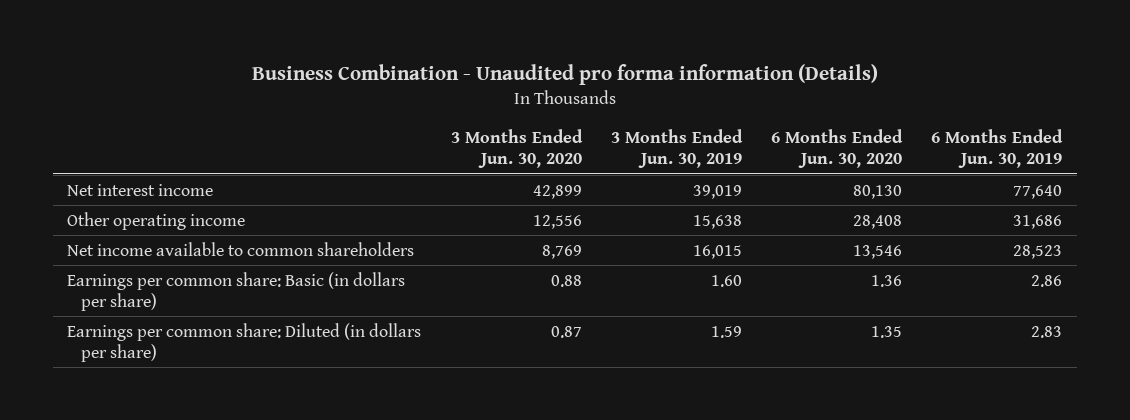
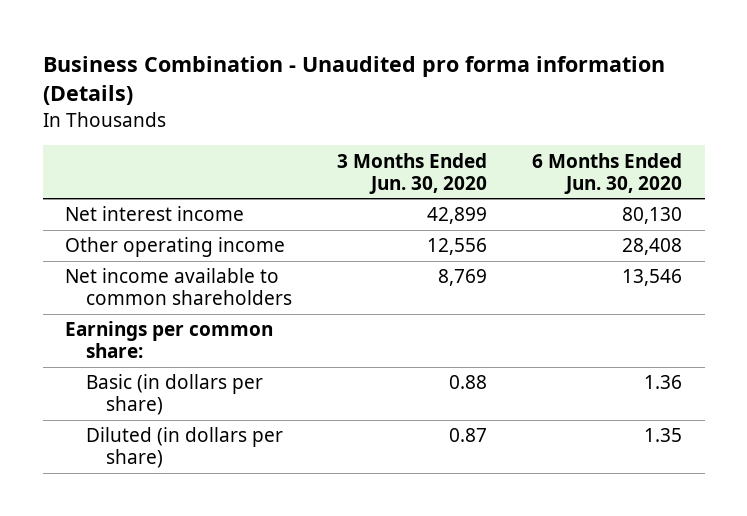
- | 3 Months Ended Jun. 30, 2020 | 3 Months Ended Jun. 30, 2019 | 6 Months Ended Jun. 30, 2020 | 6 Months Ended Jun. 30, 2019
+ | 3 Months Ended Jun. 30, 2020 | 6 Months Ended Jun. 30, 2020
- Earnings per common share: Basic (in dollars per share) | 0.88 | 1.60 | 1.36 | 2.86
- Earnings per common share: Diluted (in dollars per share) | 0.87 | 1.59 | 1.35 | 2.83
+ Earnings per common share:
+ Basic (in dollars per share) | 0.88 | 1.36
+ Diluted (in dollars per share) | 0.87 | 1.35

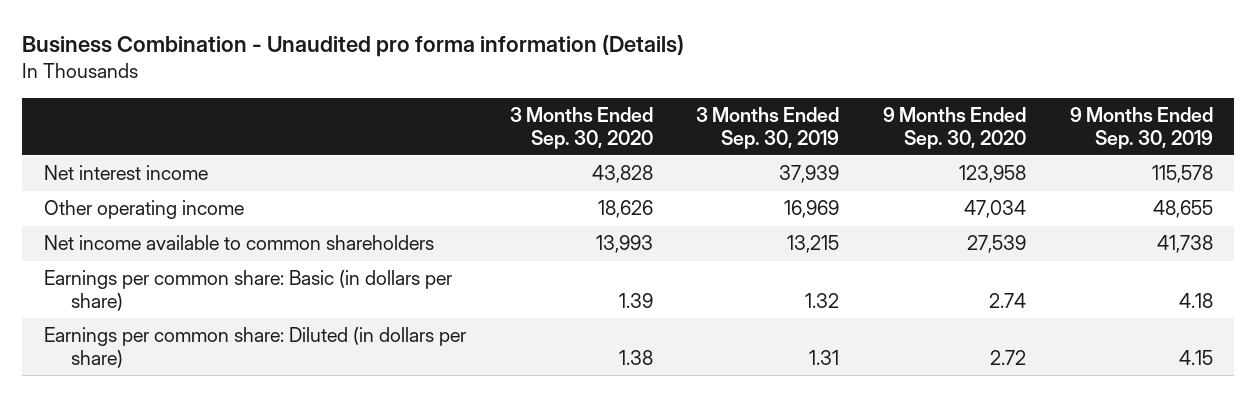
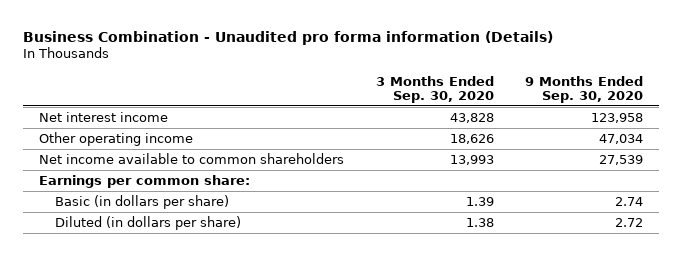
- | 3 Months Ended Sep. 30, 2020 | 3 Months Ended Sep. 30, 2019 | 9 Months Ended Sep. 30, 2020 | 9 Months Ended Sep. 30, 2019
+ | 3 Months Ended Sep. 30, 2020 | 9 Months Ended Sep. 30, 2020
- Earnings per common share: Basic (in dollars per share) | 1.39 | 1.32 | 2.74 | 4.18
- Earnings per common share: Diluted (in dollars per share) | 1.38 | 1.31 | 2.72 | 4.15
+ Earnings per common share:
+ Basic (in dollars per share) | 1.39 | 2.74
+ Diluted (in dollars per share) | 1.38 | 2.72

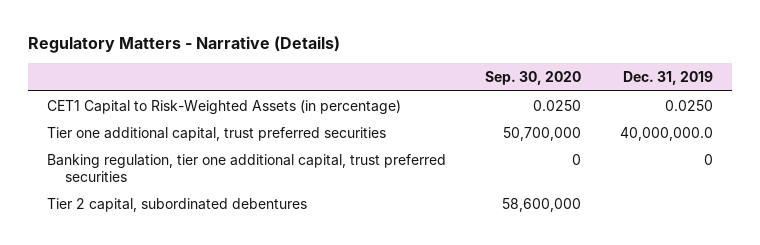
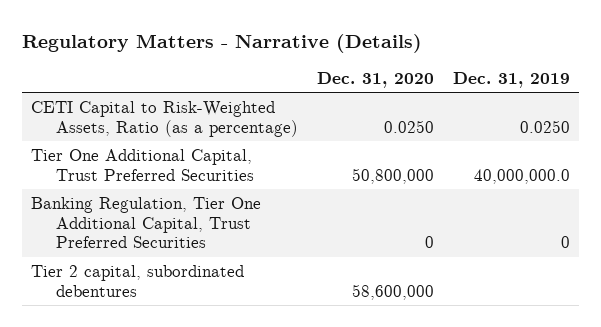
- | Sep. 30, 2020 | Dec. 31, 2019
+ | Dec. 31, 2020 | Dec. 31, 2019
- CET1 Capital to Risk-Weighted Assets (in percentage) | 0.0250 | 0.0250
- Tier one additional capital, trust preferred securities | 50,700,000 | 40,000,000.0
- Banking regulation, tier one additional capital, trust preferred securities | 0 | 0
+ CETI Capital to Risk-Weighted Assets, Ratio (as a percentage) | 0.0250 | 0.0250
+ Tier One Additional Capital, Trust Preferred Securities | 50,800,000 | 40,000,000.0
+ Banking Regulation, Tier One Additional Capital, Trust Preferred Securities | 0 | 0

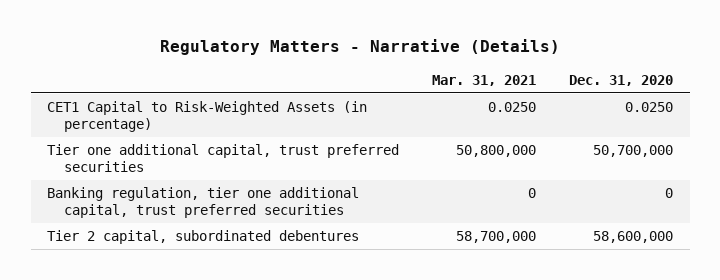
- | Dec. 31, 2020 | Dec. 31, 2019
+ | Mar. 31, 2021 | Dec. 31, 2020
- CETI Capital to Risk-Weighted Assets, Ratio (as a percentage) | 0.0250 | 0.0250
- Tier One Additional Capital, Trust Preferred Securities | 50,800,000 | 40,000,000.0
- Banking Regulation, Tier One Additional Capital, Trust Preferred Securities | 0 | 0
+ CET1 Capital to Risk-Weighted Assets (in percentage) | 0.0250 | 0.0250
+ Tier one additional capital, trust preferred securities | 50,800,000 | 50,700,000
+ Banking regulation, tier one additional capital, trust preferred securities | 0 | 0

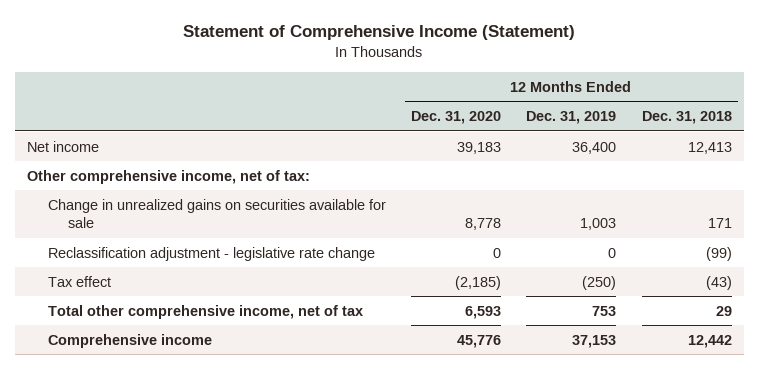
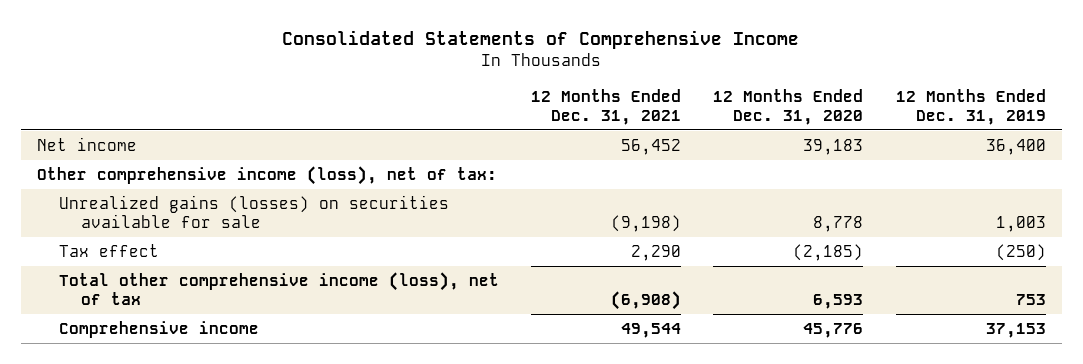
- Statement of Comprehensive Income (Statement)
+ Consolidated Statements of Comprehensive Income
- | 12 Months Ended Dec. 31, 2020 | 12 Months Ended Dec. 31, 2019 | 12 Months Ended Dec. 31, 2018
+ | 12 Months Ended Dec. 31, 2021 | 12 Months Ended Dec. 31, 2020 | 12 Months Ended Dec. 31, 2019
- Other comprehensive income, net of tax:
- Change in unrealized gains on securities available for sale | 8,778 | 1,003 | 171
- Reclassification adjustment - legislative rate change | 0 | 0 | (99)
+ Other comprehensive income (loss), net of tax:
+ Unrealized gains (losses) on securities available for sale | (9,198) | 8,778 | 1,003
- Total other comprehensive income, net of tax | 6,593 | 753 | 29
+ Total other comprehensive income (loss), net of tax | (6,908) | 6,593 | 753

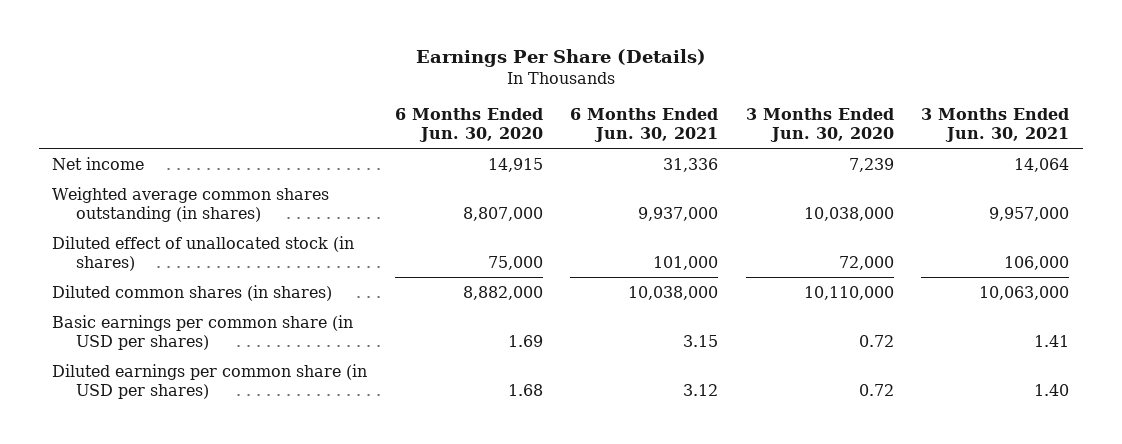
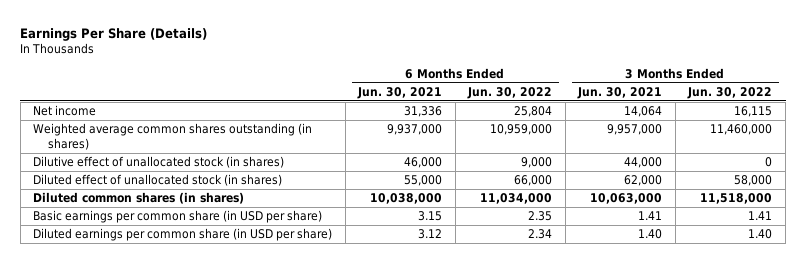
- | 6 Months Ended Jun. 30, 2020 | 6 Months Ended Jun. 30, 2021 | 3 Months Ended Jun. 30, 2020 | 3 Months Ended Jun. 30, 2021
+ | 6 Months Ended Jun. 30, 2021 | 6 Months Ended Jun. 30, 2022 | 3 Months Ended Jun. 30, 2021 | 3 Months Ended Jun. 30, 2022
- Diluted effect of unallocated stock (in shares) | 75,000 | 101,000 | 72,000 | 106,000
+ Dilutive effect of unallocated stock (in shares) | 46,000 | 9,000 | 44,000 | 0
+ Diluted effect of unallocated stock (in shares) | 55,000 | 66,000 | 62,000 | 58,000
- Basic earnings per common share (in USD per shares) | 1.69 | 3.15 | 0.72 | 1.41
- Diluted earnings per common share (in USD per shares) | 1.68 | 3.12 | 0.72 | 1.40
+ Basic earnings per common share (in USD per share) | 3.15 | 2.35 | 1.41 | 1.41
+ Diluted earnings per common share (in USD per share) | 3.12 | 2.34 | 1.40 | 1.40

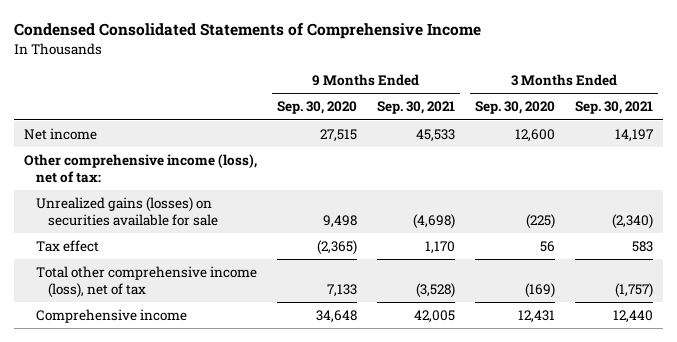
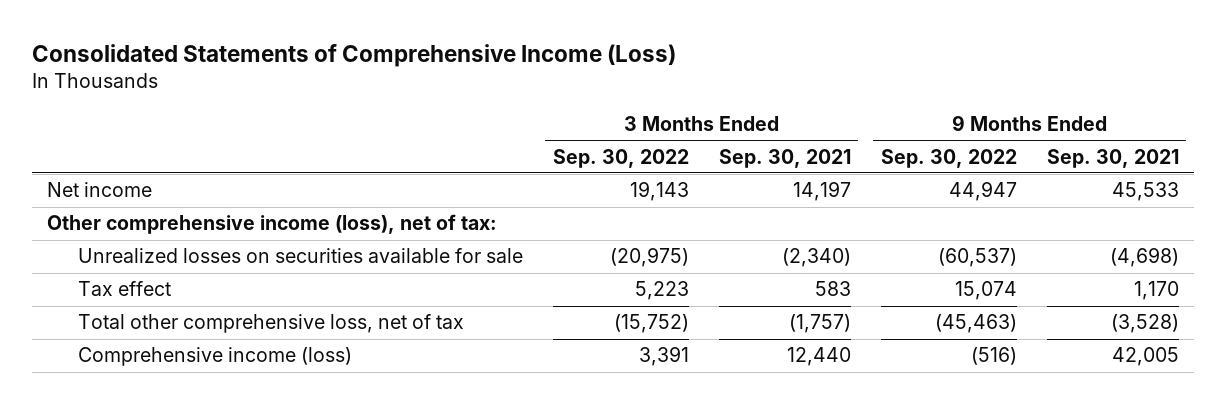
- Condensed Consolidated Statements of Comprehensive Income
+ Consolidated Statements of Comprehensive Income (Loss)
- | 9 Months Ended Sep. 30, 2020 | 9 Months Ended Sep. 30, 2021 | 3 Months Ended Sep. 30, 2020 | 3 Months Ended Sep. 30, 2021
+ | 3 Months Ended Sep. 30, 2022 | 3 Months Ended Sep. 30, 2021 | 9 Months Ended Sep. 30, 2022 | 9 Months Ended Sep. 30, 2021
- Unrealized gains (losses) on securities available for sale | 9,498 | (4,698) | (225) | (2,340)
+ Unrealized losses on securities available for sale | (20,975) | (2,340) | (60,537) | (4,698)
- Total other comprehensive income (loss), net of tax | 7,133 | (3,528) | (169) | (1,757)
- Comprehensive income | 34,648 | 42,005 | 12,431 | 12,440
+ Total other comprehensive loss, net of tax | (15,752) | (1,757) | (45,463) | (3,528)
+ Comprehensive income (loss) | 3,391 | 12,440 | (516) | 42,005

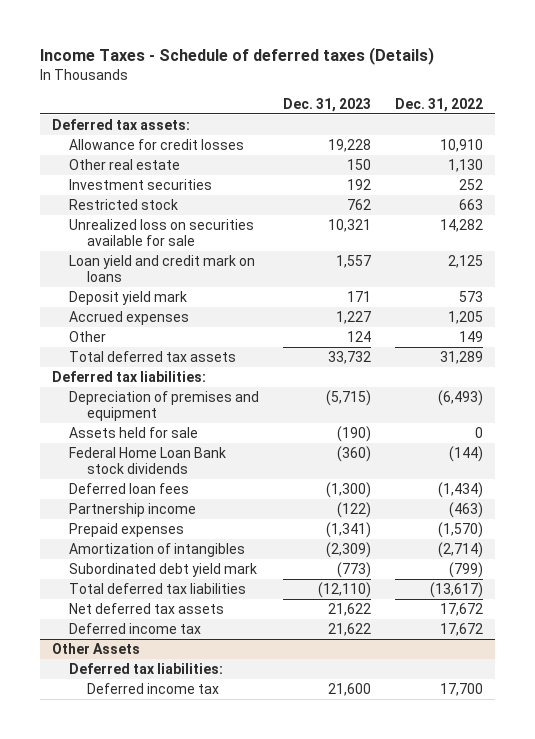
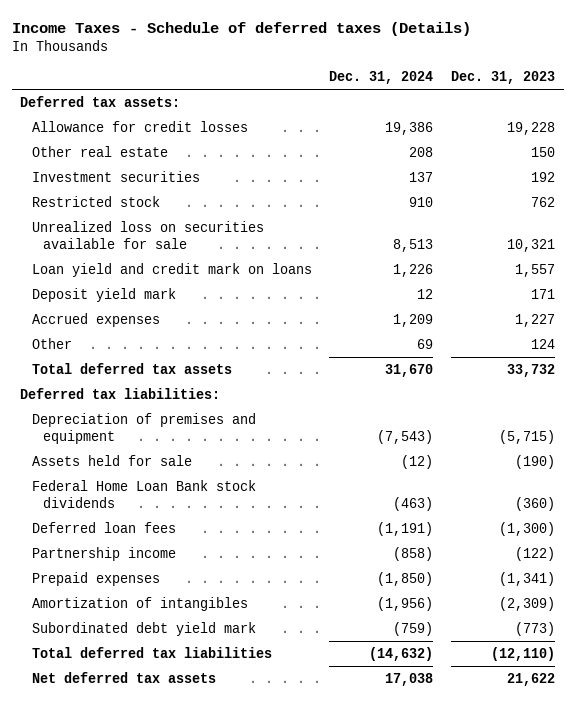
- | Dec. 31, 2023 | Dec. 31, 2022
+ | Dec. 31, 2024 | Dec. 31, 2023
- Deferred income tax | 21,622 | 17,672
- Other Assets
- Deferred tax liabilities:
- Deferred income tax | 21,600 | 17,700

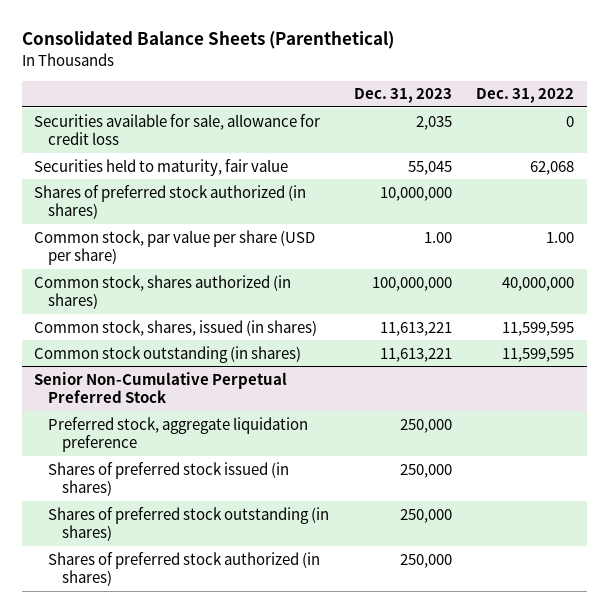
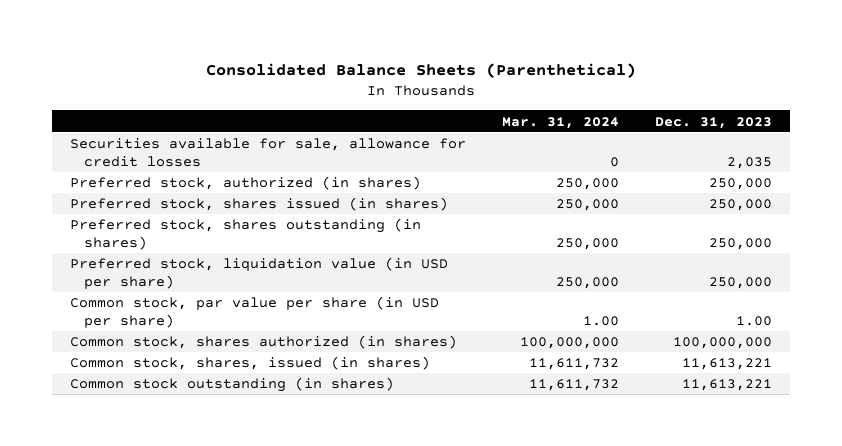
- | Dec. 31, 2023 | Dec. 31, 2022
+ | Mar. 31, 2024 | Dec. 31, 2023
- Securities available for sale, allowance for credit loss | 2,035 | 0
- Securities held to maturity, fair value | 55,045 | 62,068
- Shares of preferred stock authorized (in shares) | 10,000,000 |
- Common stock, par value per share (USD per share) | 1.00 | 1.00
+ Securities available for sale, allowance for credit losses | 0 | 2,035
+ Preferred stock, authorized (in shares) | 250,000 | 250,000
+ Preferred stock, shares issued (in shares) | 250,000 | 250,000
+ Preferred stock, shares outstanding (in shares) | 250,000 | 250,000
+ Preferred stock, liquidation value (in USD per share) | 250,000 | 250,000
+ Common stock, par value per share (in USD per share) | 1.00 | 1.00
- Senior Non-Cumulative Perpetual Preferred Stock
- Preferred stock, aggregate liquidation preference | 250,000 |
- Shares of preferred stock issued (in shares) | 250,000 |
- Shares of preferred stock outstanding (in shares) | 250,000 |
- Shares of preferred stock authorized (in shares) | 250,000 |

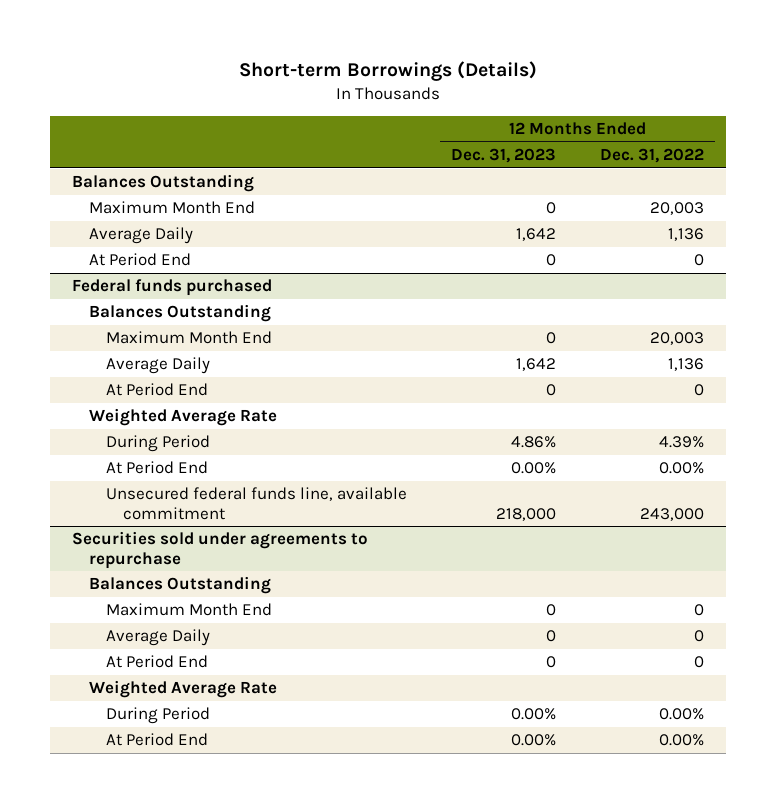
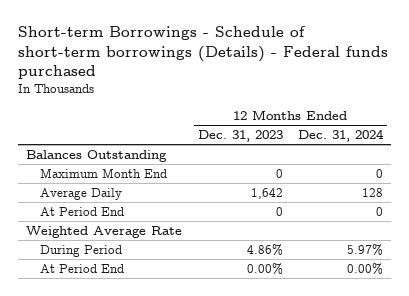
- Short-term Borrowings (Details)
+ Short-term Borrowings - Schedule of short-term borrowings (Details) - Federal funds purchased
- | 12 Months Ended Dec. 31, 2023 | 12 Months Ended Dec. 31, 2022
+ | 12 Months Ended Dec. 31, 2023 | 12 Months Ended Dec. 31, 2024
- Federal funds purchased
- Balances Outstanding
- Maximum Month End | 0 | 20,003
- Average Daily | 1,642 | 1,136
- At Period End | 0 | 0
- Unsecured federal funds line, available commitment | 218,000 | 243,000
- Securities sold under agreements to repurchase
- Balances Outstanding
- Maximum Month End | 0 | 0
- Average Daily | 0 | 0
- At Period End | 0 | 0
- Weighted Average Rate
- During Period | 0.00% | 0.00%
- At Period End | 0.00% | 0.00%

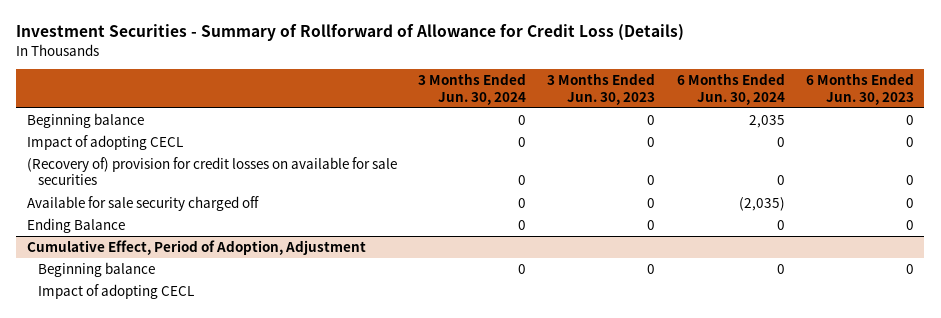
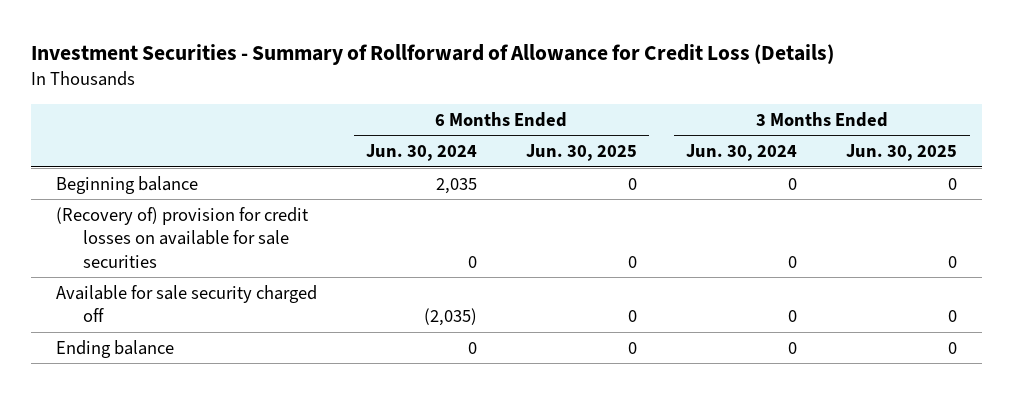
- | 3 Months Ended Jun. 30, 2024 | 3 Months Ended Jun. 30, 2023 | 6 Months Ended Jun. 30, 2024 | 6 Months Ended Jun. 30, 2023
+ | 6 Months Ended Jun. 30, 2024 | 6 Months Ended Jun. 30, 2025 | 3 Months Ended Jun. 30, 2024 | 3 Months Ended Jun. 30, 2025
- Impact of adopting CECL | 0 | 0 | 0 | 0
- Ending Balance | 0 | 0 | 0 | 0
- Cumulative Effect, Period of Adoption, Adjustment
- Beginning balance | 0 | 0 | 0 | 0
- Impact of adopting CECL
+ Ending balance | 0 | 0 | 0 | 0

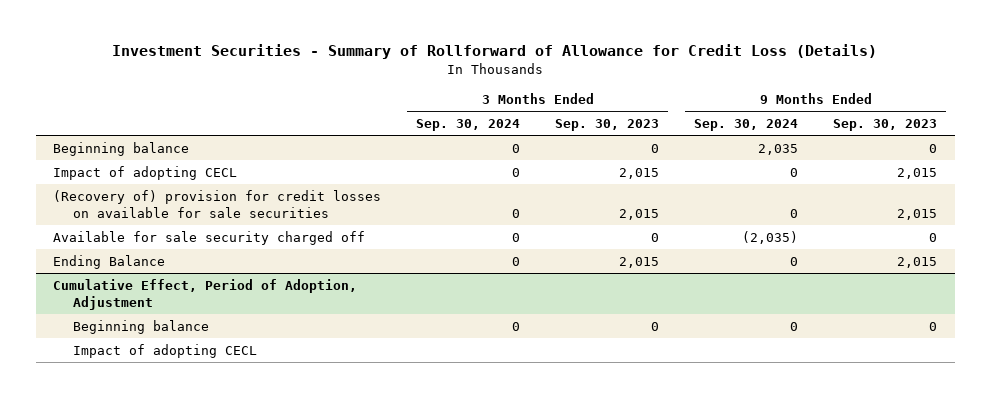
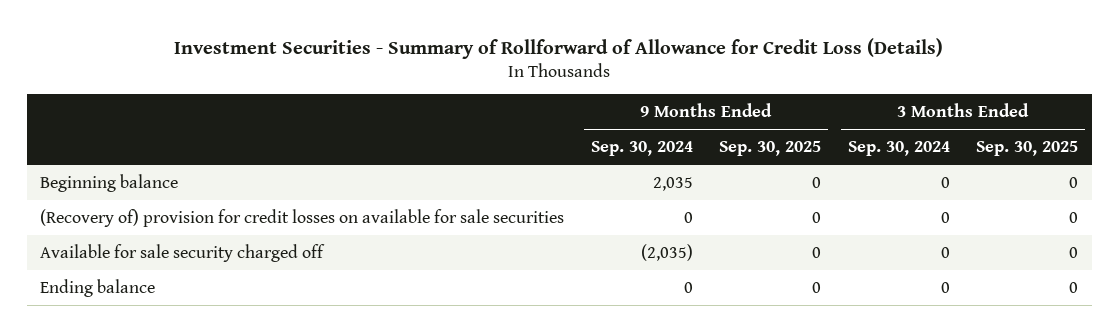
- | 3 Months Ended Sep. 30, 2024 | 3 Months Ended Sep. 30, 2023 | 9 Months Ended Sep. 30, 2024 | 9 Months Ended Sep. 30, 2023
+ | 9 Months Ended Sep. 30, 2024 | 9 Months Ended Sep. 30, 2025 | 3 Months Ended Sep. 30, 2024 | 3 Months Ended Sep. 30, 2025
- Impact of adopting CECL | 0 | 2,015 | 0 | 2,015
- Ending Balance | 0 | 2,015 | 0 | 2,015
- Cumulative Effect, Period of Adoption, Adjustment
- Beginning balance | 0 | 0 | 0 | 0
- Impact of adopting CECL
+ Ending balance | 0 | 0 | 0 | 0

